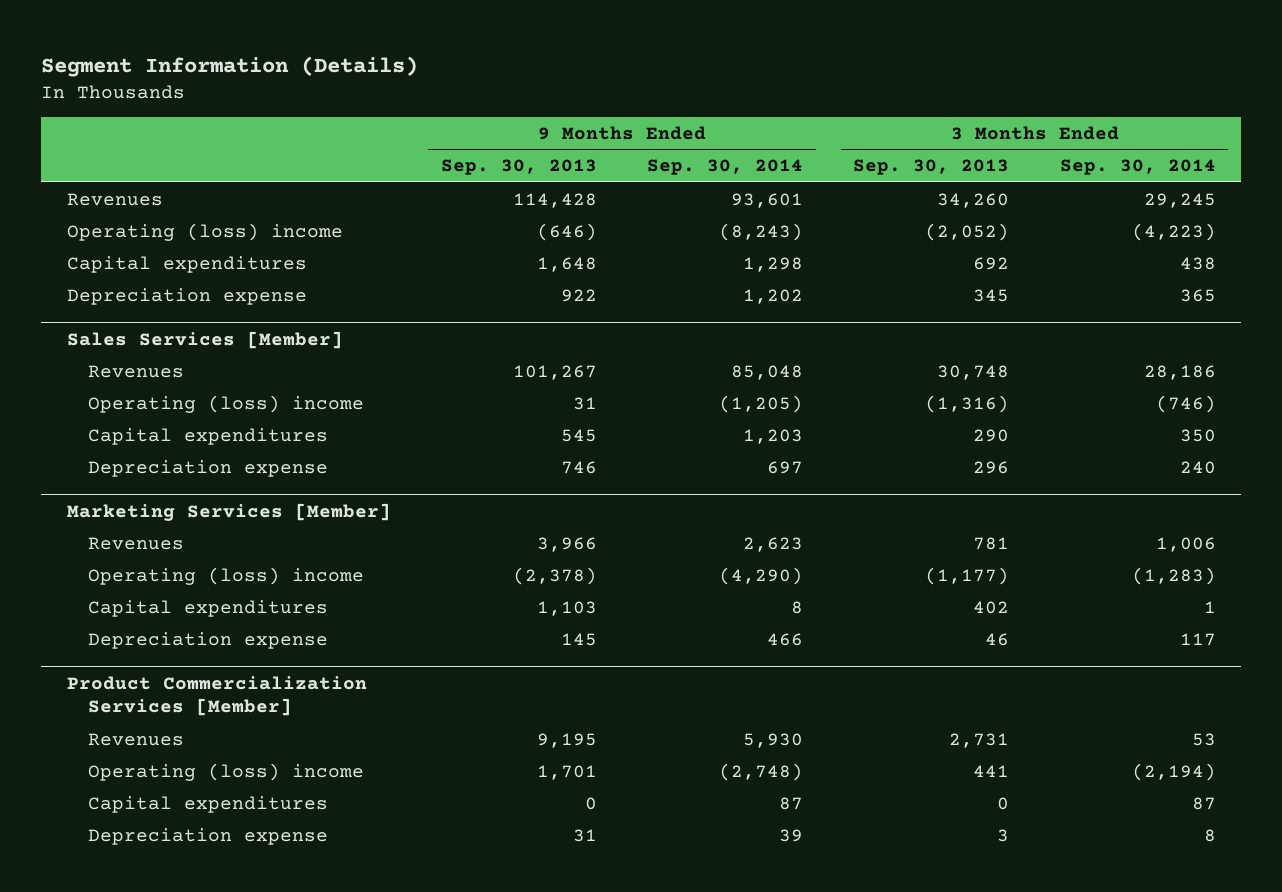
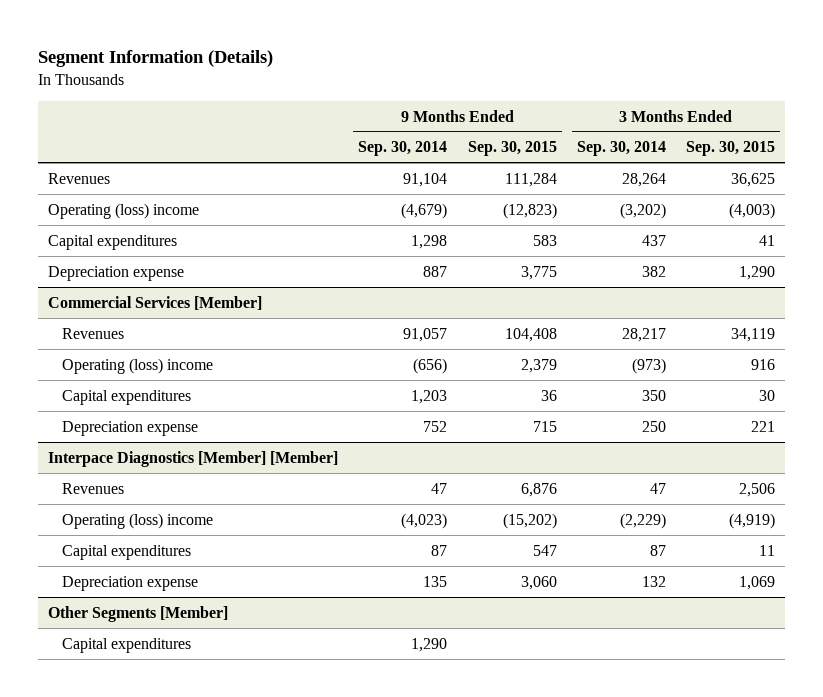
- | 9 Months Ended Sep. 30, 2013 | 9 Months Ended Sep. 30, 2014 | 3 Months Ended Sep. 30, 2013 | 3 Months Ended Sep. 30, 2014
+ | 9 Months Ended Sep. 30, 2014 | 9 Months Ended Sep. 30, 2015 | 3 Months Ended Sep. 30, 2014 | 3 Months Ended Sep. 30, 2015
- Revenues | 114,428 | 93,601 | 34,260 | 29,245
- Operating (loss) income | (646) | (8,243) | (2,052) | (4,223)
- Capital expenditures | 1,648 | 1,298 | 692 | 438
- Depreciation expense | 922 | 1,202 | 345 | 365
- Sales Services [Member]
- Revenues | 101,267 | 85,048 | 30,748 | 28,186
- Operating (loss) income | 31 | (1,205) | (1,316) | (746)
+ Revenues | 91,104 | 111,284 | 28,264 | 36,625
+ Operating (loss) income | (4,679) | (12,823) | (3,202) | (4,003)
+ Capital expenditures | 1,298 | 583 | 437 | 41
+ Depreciation expense | 887 | 3,775 | 382 | 1,290
+ Commercial Services [Member]
+ Revenues | 91,057 | 104,408 | 28,217 | 34,119
+ Operating (loss) income | (656) | 2,379 | (973) | 916
- Depreciation expense | 746 | 697 | 296 | 240
- Marketing Services [Member]
- Revenues | 3,966 | 2,623 | 781 | 1,006
- Operating (loss) income | (2,378) | (4,290) | (1,177) | (1,283)
- Capital expenditures | 1,103 | 8 | 402 | 1
- Depreciation expense | 145 | 466 | 46 | 117
- Product Commercialization Services [Member]
- Revenues | 9,195 | 5,930 | 2,731 | 53
- Operating (loss) income | 1,701 | (2,748) | 441 | (2,194)
+ Depreciation expense | 752 | 715 | 250 | 221
+ Interpace Diagnostics [Member] [Member]
+ Revenues | 47 | 6,876 | 47 | 2,506
+ Operating (loss) income | (4,023) | (15,202) | (2,229) | (4,919)
- Depreciation expense | 31 | 39 | 3 | 8
+ Depreciation expense | 135 | 3,060 | 132 | 1,069
+ Other Segments [Member]
+ Capital expenditures | 1,290 | | |

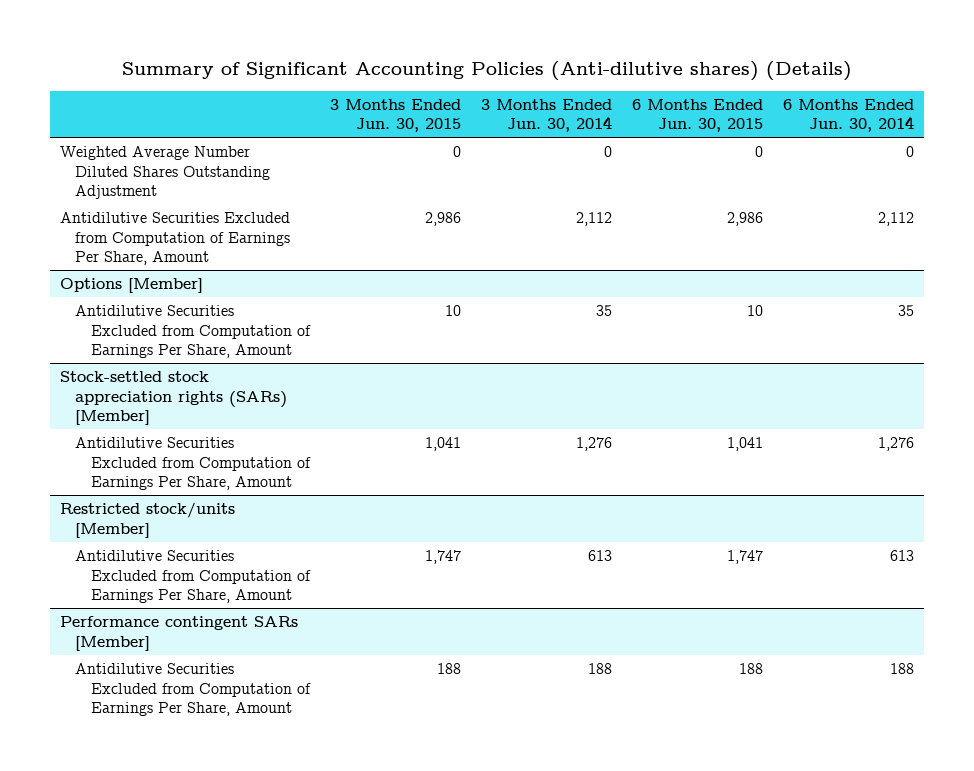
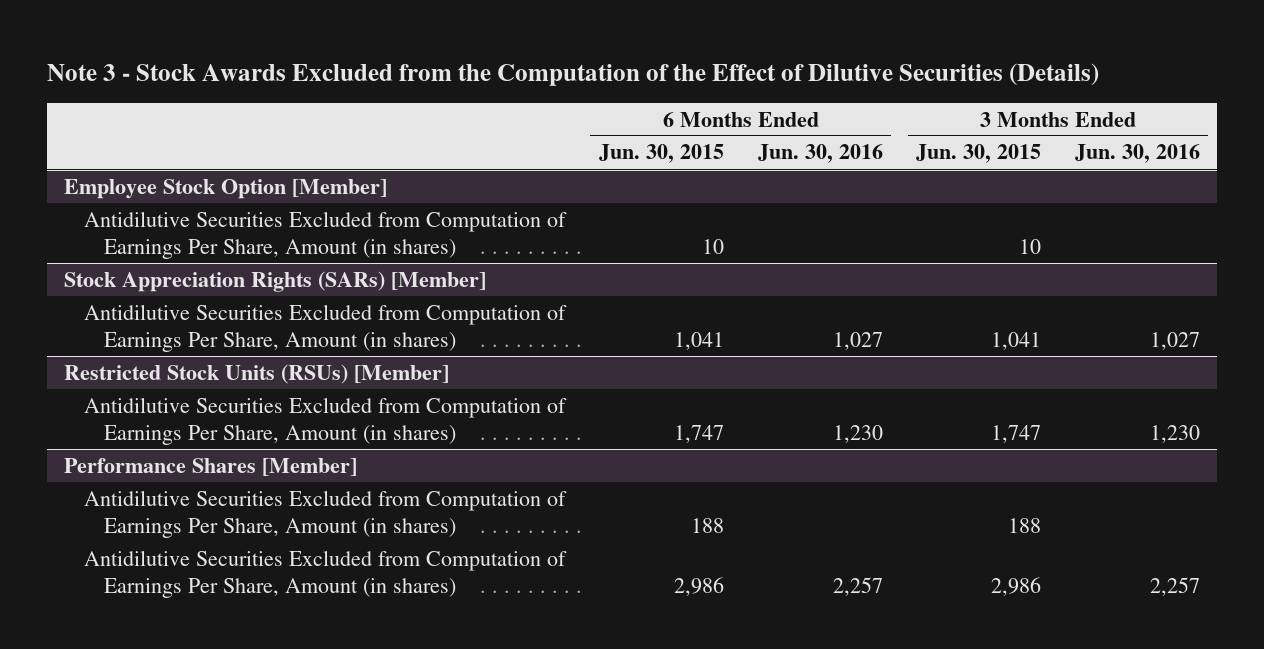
- Summary of Significant Accounting Policies (Anti-dilutive shares) (Details)
+ Note 3 - Stock Awards Excluded from the Computation of the Effect of Dilutive Securities (Details)
- | 3 Months Ended Jun. 30, 2015 | 3 Months Ended Jun. 30, 2014 | 6 Months Ended Jun. 30, 2015 | 6 Months Ended Jun. 30, 2014
+ | 6 Months Ended Jun. 30, 2015 | 6 Months Ended Jun. 30, 2016 | 3 Months Ended Jun. 30, 2015 | 3 Months Ended Jun. 30, 2016
- Weighted Average Number Diluted Shares Outstanding Adjustment | 0 | 0 | 0 | 0
- Antidilutive Securities Excluded from Computation of Earnings Per Share, Amount | 2,986 | 2,112 | 2,986 | 2,112
- Options [Member]
- Antidilutive Securities Excluded from Computation of Earnings Per Share, Amount | 10 | 35 | 10 | 35
- Stock-settled stock appreciation rights (SARs) [Member]
- Antidilutive Securities Excluded from Computation of Earnings Per Share, Amount | 1,041 | 1,276 | 1,041 | 1,276
- Restricted stock/units [Member]
- Antidilutive Securities Excluded from Computation of Earnings Per Share, Amount | 1,747 | 613 | 1,747 | 613
- Performance contingent SARs [Member]
- Antidilutive Securities Excluded from Computation of Earnings Per Share, Amount | 188 | 188 | 188 | 188
+ Employee Stock Option [Member]
+ Antidilutive Securities Excluded from Computation of Earnings Per Share, Amount (in shares) | 10 | | 10 |
+ Stock Appreciation Rights (SARs) [Member]
+ Antidilutive Securities Excluded from Computation of Earnings Per Share, Amount (in shares) | 1,041 | 1,027 | 1,041 | 1,027
+ Restricted Stock Units (RSUs) [Member]
+ Antidilutive Securities Excluded from Computation of Earnings Per Share, Amount (in shares) | 1,747 | 1,230 | 1,747 | 1,230
+ Performance Shares [Member]
+ Antidilutive Securities Excluded from Computation of Earnings Per Share, Amount (in shares) | 188 | | 188 |
+ Antidilutive Securities Excluded from Computation of Earnings Per Share, Amount (in shares) | 2,986 | 2,257 | 2,986 | 2,257

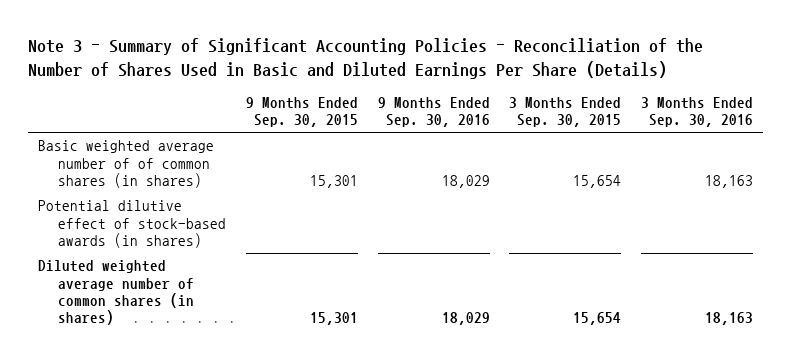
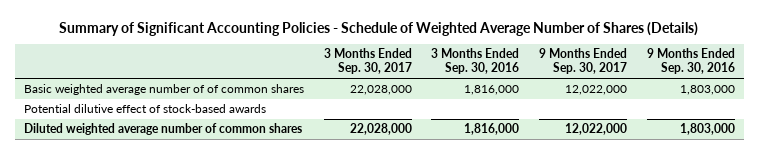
- Note 3 - Summary of Significant Accounting Policies - Reconciliation of the Number of Shares Used in Basic and Diluted Earnings Per Share (Details)
+ Summary of Significant Accounting Policies - Schedule of Weighted Average Number of Shares (Details)
- | 9 Months Ended Sep. 30, 2015 | 9 Months Ended Sep. 30, 2016 | 3 Months Ended Sep. 30, 2015 | 3 Months Ended Sep. 30, 2016
+ | 3 Months Ended Sep. 30, 2017 | 3 Months Ended Sep. 30, 2016 | 9 Months Ended Sep. 30, 2017 | 9 Months Ended Sep. 30, 2016
- Basic weighted average number of of common shares (in shares) | 15,301 | 18,029 | 15,654 | 18,163
- Potential dilutive effect of stock-based awards (in shares)
- Diluted weighted average number of common shares (in shares) | 15,301 | 18,029 | 15,654 | 18,163
+ Basic weighted average number of of common shares | 22,028,000 | 1,816,000 | 12,022,000 | 1,803,000
+ Potential dilutive effect of stock-based awards
+ Diluted weighted average number of common shares | 22,028,000 | 1,816,000 | 12,022,000 | 1,803,000

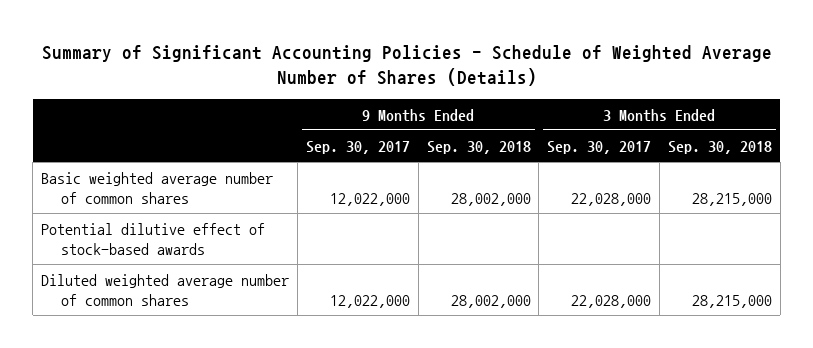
- | 3 Months Ended Sep. 30, 2017 | 3 Months Ended Sep. 30, 2016 | 9 Months Ended Sep. 30, 2017 | 9 Months Ended Sep. 30, 2016
+ | 9 Months Ended Sep. 30, 2017 | 9 Months Ended Sep. 30, 2018 | 3 Months Ended Sep. 30, 2017 | 3 Months Ended Sep. 30, 2018
- Basic weighted average number of of common shares | 22,028,000 | 1,816,000 | 12,022,000 | 1,803,000
+ Basic weighted average number of common shares | 12,022,000 | 28,002,000 | 22,028,000 | 28,215,000

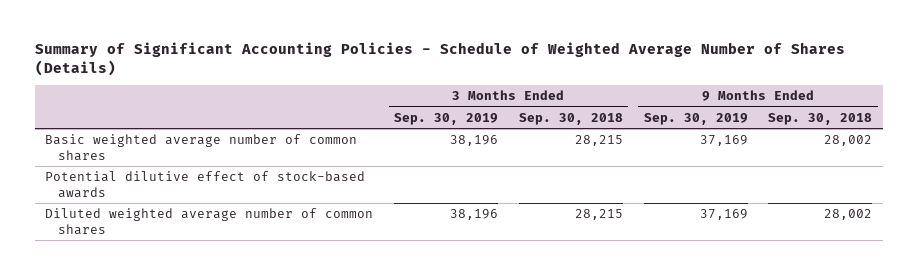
- | 9 Months Ended Sep. 30, 2017 | 9 Months Ended Sep. 30, 2018 | 3 Months Ended Sep. 30, 2017 | 3 Months Ended Sep. 30, 2018
+ | 3 Months Ended Sep. 30, 2019 | 3 Months Ended Sep. 30, 2018 | 9 Months Ended Sep. 30, 2019 | 9 Months Ended Sep. 30, 2018
- Basic weighted average number of common shares | 12,022,000 | 28,002,000 | 22,028,000 | 28,215,000
+ Basic weighted average number of common shares | 38,196 | 28,215 | 37,169 | 28,002
- Diluted weighted average number of common shares | 12,022,000 | 28,002,000 | 22,028,000 | 28,215,000
+ Diluted weighted average number of common shares | 38,196 | 28,215 | 37,169 | 28,002

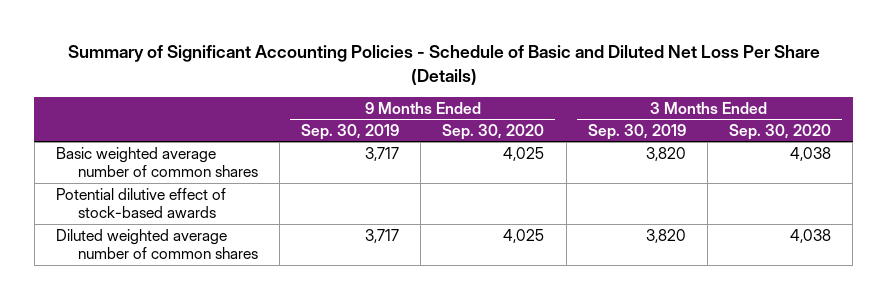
- Summary of Significant Accounting Policies - Schedule of Weighted Average Number of Shares (Details)
+ Summary of Significant Accounting Policies - Schedule of Basic and Diluted Net Loss Per Share (Details)
- | 3 Months Ended Sep. 30, 2019 | 3 Months Ended Sep. 30, 2018 | 9 Months Ended Sep. 30, 2019 | 9 Months Ended Sep. 30, 2018
+ | 9 Months Ended Sep. 30, 2019 | 9 Months Ended Sep. 30, 2020 | 3 Months Ended Sep. 30, 2019 | 3 Months Ended Sep. 30, 2020
- Basic weighted average number of common shares | 38,196 | 28,215 | 37,169 | 28,002
+ Basic weighted average number of common shares | 3,717 | 4,025 | 3,820 | 4,038
- Diluted weighted average number of common shares | 38,196 | 28,215 | 37,169 | 28,002
+ Diluted weighted average number of common shares | 3,717 | 4,025 | 3,820 | 4,038

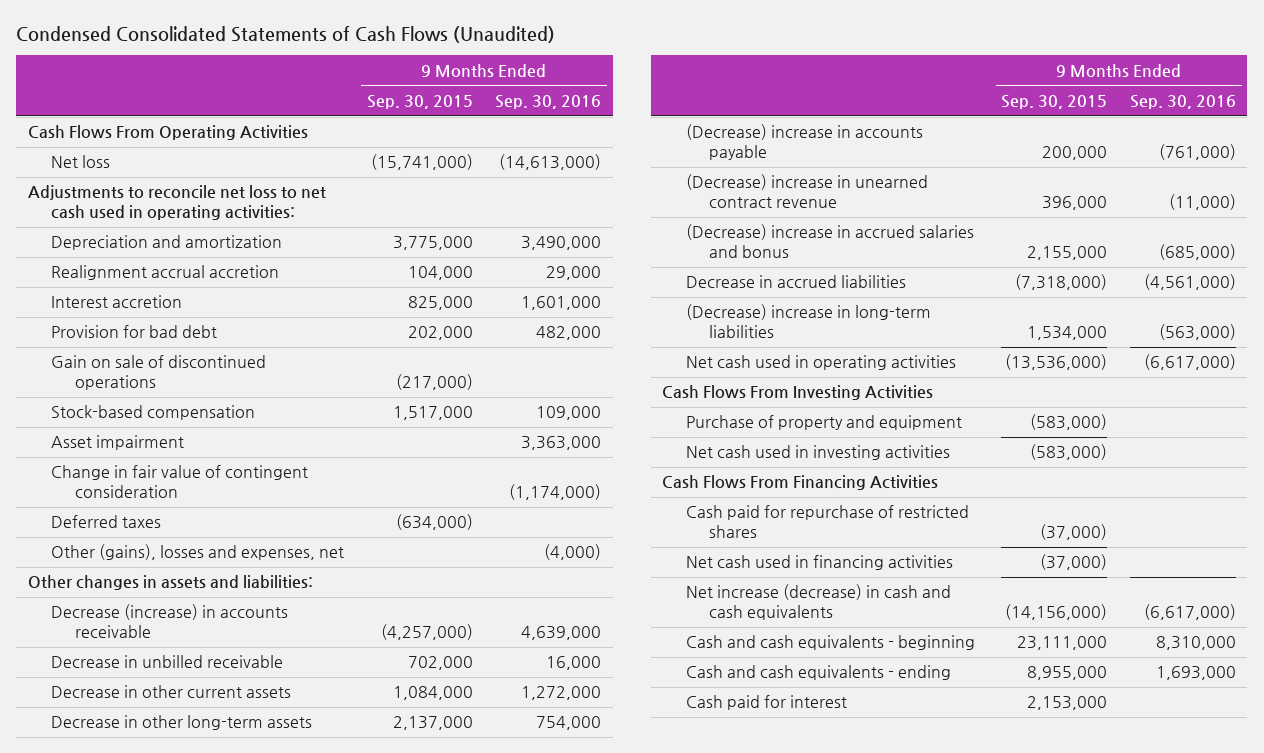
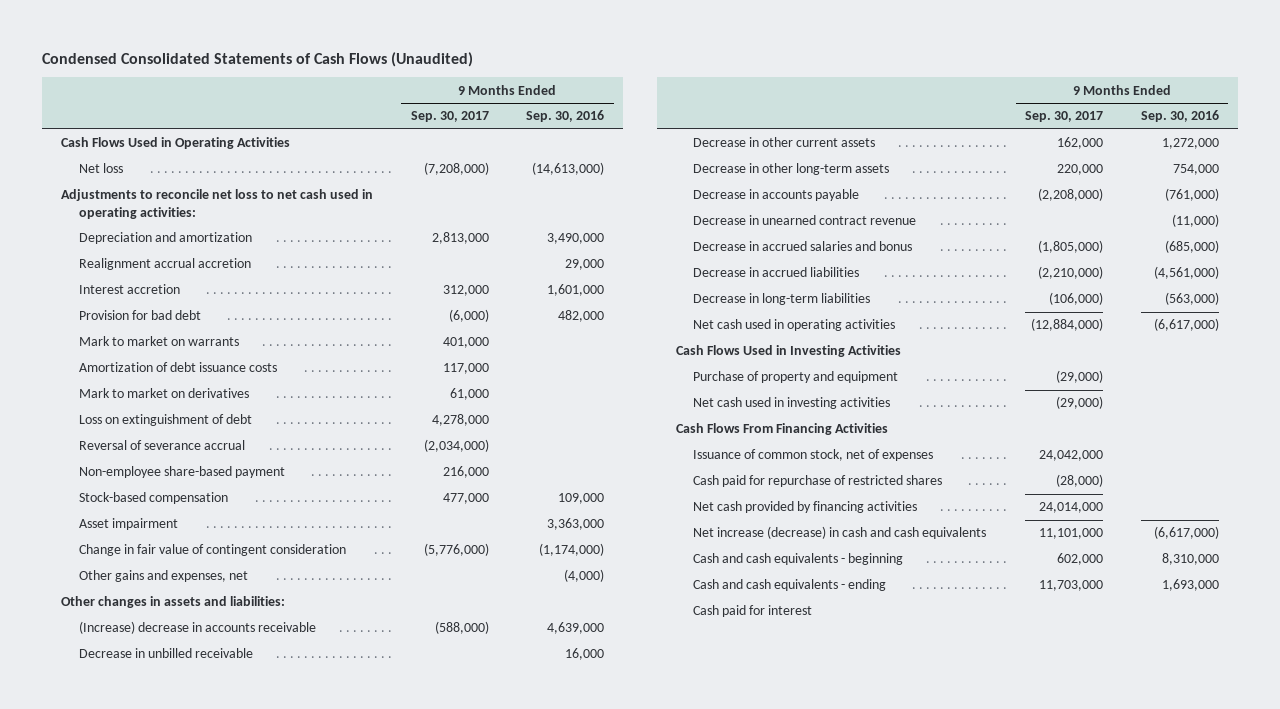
- | 9 Months Ended Sep. 30, 2015 | 9 Months Ended Sep. 30, 2016
+ | 9 Months Ended Sep. 30, 2017 | 9 Months Ended Sep. 30, 2016
- Cash Flows From Operating Activities
+ Cash Flows Used in Operating Activities
- Gain on sale of discontinued operations | (217,000) |
+ Mark to market on warrants | 401,000 |
+ Amortization of debt issuance costs | 117,000 |
+ Mark to market on derivatives | 61,000 |
+ Loss on extinguishment of debt | 4,278,000 |
+ Reversal of severance accrual | (2,034,000) |
+ Non-employee share-based payment | 216,000 |
- Deferred taxes | (634,000) |
- Other (gains), losses and expenses, net | | (4,000)
+ Other gains and expenses, net | | (4,000)
- Decrease (increase) in accounts receivable | (4,257,000) | 4,639,000
+ (Increase) decrease in accounts receivable | (588,000) | 4,639,000
- (Decrease) increase in accounts payable | 200,000 | (761,000)
- (Decrease) increase in unearned contract revenue | 396,000 | (11,000)
- (Decrease) increase in accrued salaries and bonus | 2,155,000 | (685,000)
+ Decrease in accounts payable | (2,208,000) | (761,000)
+ Decrease in unearned contract revenue | | (11,000)
+ Decrease in accrued salaries and bonus | (1,805,000) | (685,000)
- (Decrease) increase in long-term liabilities | 1,534,000 | (563,000)
+ Decrease in long-term liabilities | (106,000) | (563,000)
- Cash Flows From Investing Activities
+ Cash Flows Used in Investing Activities
+ Issuance of common stock, net of expenses | 24,042,000 |
- Net cash used in financing activities | (37,000) |
+ Net cash provided by financing activities | 24,014,000 |

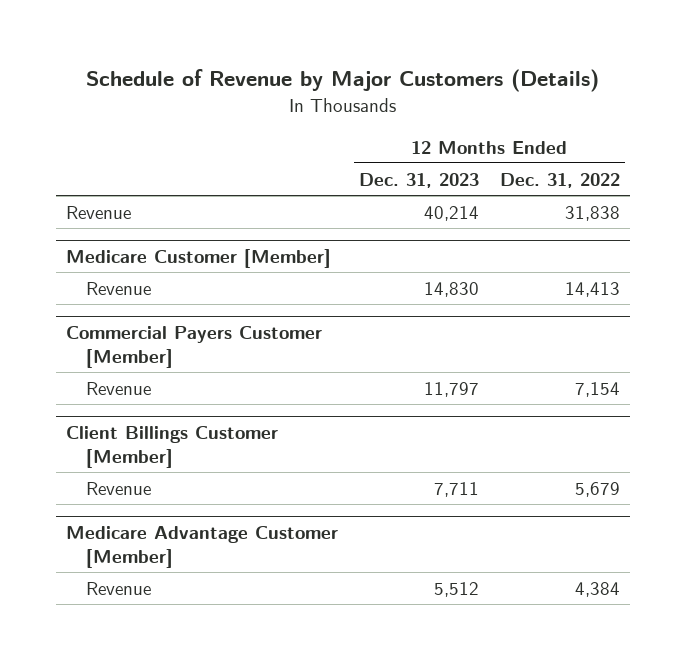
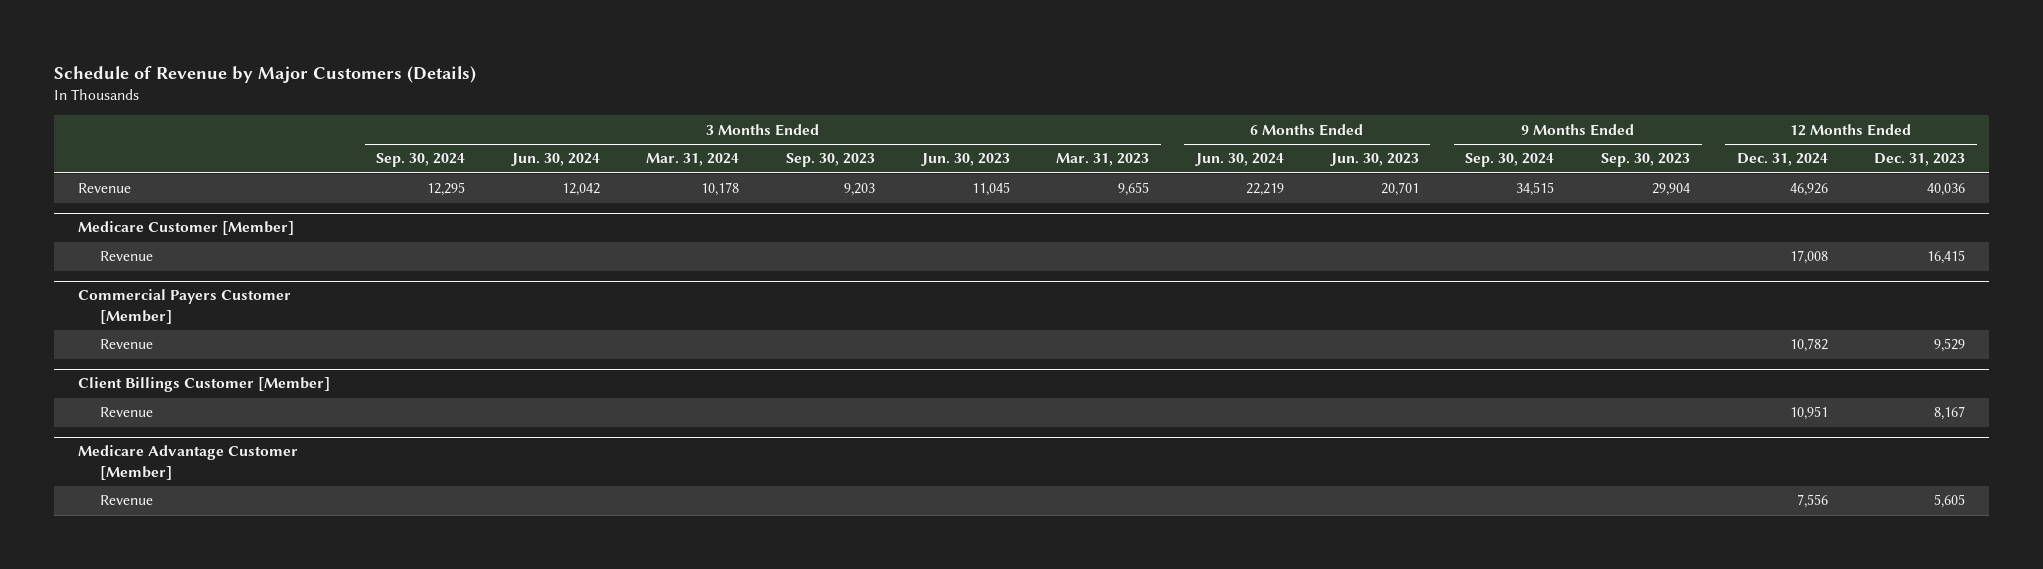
- | 12 Months Ended Dec. 31, 2023 | 12 Months Ended Dec. 31, 2022
+ | 3 Months Ended Sep. 30, 2024 | 3 Months Ended Jun. 30, 2024 | 3 Months Ended Mar. 31, 2024 | 3 Months Ended Sep. 30, 2023 | 3 Months Ended Jun. 30, 2023 | 3 Months Ended Mar. 31, 2023 | 6 Months Ended Jun. 30, 2024 | 6 Months Ended Jun. 30, 2023 | 9 Months Ended Sep. 30, 2024 | 9 Months Ended Sep. 30, 2023 | 12 Months Ended Dec. 31, 2024 | 12 Months Ended Dec. 31, 2023
- Revenue | 40,214 | 31,838
+ Revenue | 12,295 | 12,042 | 10,178 | 9,203 | 11,045 | 9,655 | 22,219 | 20,701 | 34,515 | 29,904 | 46,926 | 40,036
@ Medicare Customer [Member]
- Revenue | 14,830 | 14,413
+ Revenue | | | | | | | | | | | 17,008 | 16,415
@ Commercial Payers Customer [Member]
- Revenue | 11,797 | 7,154
+ Revenue | | | | | | | | | | | 10,782 | 9,529
@ Client Billings Customer [Member]
- Revenue | 7,711 | 5,679
+ Revenue | | | | | | | | | | | 10,951 | 8,167
@ Medicare Advantage Customer [Member]
- Revenue | 5,512 | 4,384
+ Revenue | | | | | | | | | | | 7,556 | 5,605

